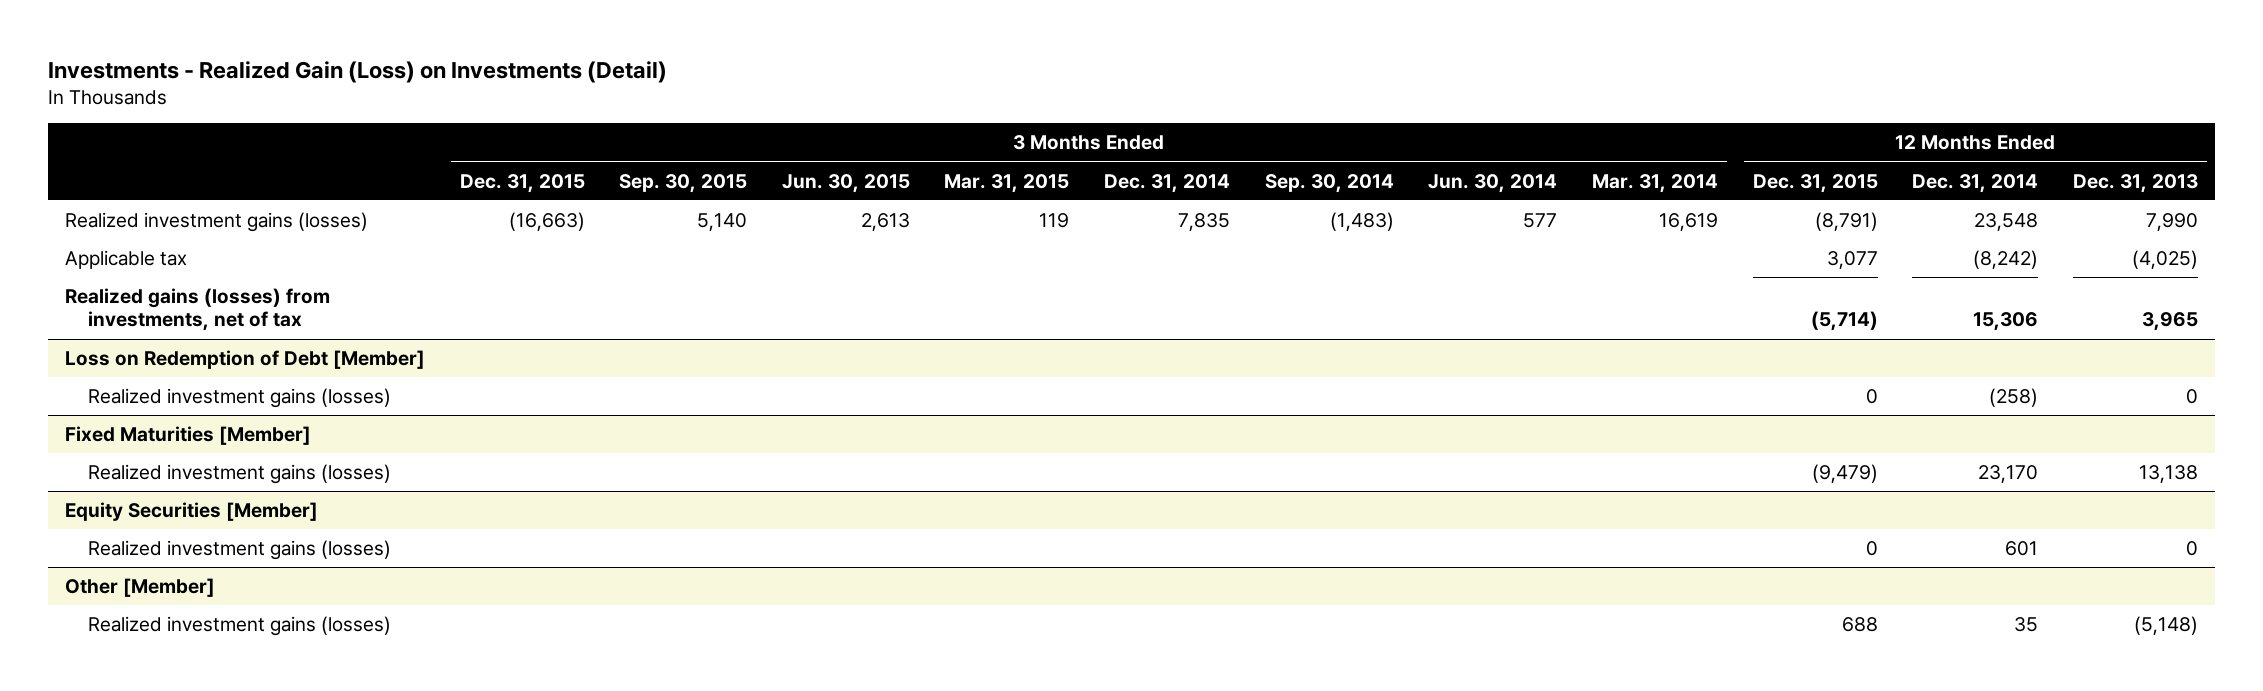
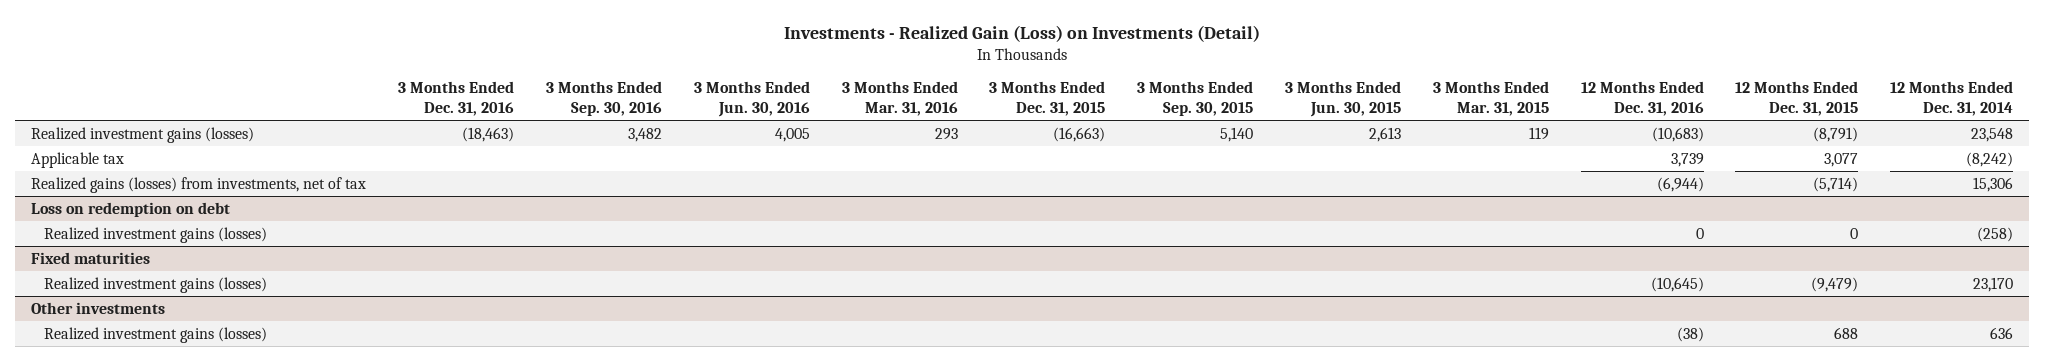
- | 3 Months Ended Dec. 31, 2015 | 3 Months Ended Sep. 30, 2015 | 3 Months Ended Jun. 30, 2015 | 3 Months Ended Mar. 31, 2015 | 3 Months Ended Dec. 31, 2014 | 3 Months Ended Sep. 30, 2014 | 3 Months Ended Jun. 30, 2014 | 3 Months Ended Mar. 31, 2014 | 12 Months Ended Dec. 31, 2015 | 12 Months Ended Dec. 31, 2014 | 12 Months Ended Dec. 31, 2013
+ | 3 Months Ended Dec. 31, 2016 | 3 Months Ended Sep. 30, 2016 | 3 Months Ended Jun. 30, 2016 | 3 Months Ended Mar. 31, 2016 | 3 Months Ended Dec. 31, 2015 | 3 Months Ended Sep. 30, 2015 | 3 Months Ended Jun. 30, 2015 | 3 Months Ended Mar. 31, 2015 | 12 Months Ended Dec. 31, 2016 | 12 Months Ended Dec. 31, 2015 | 12 Months Ended Dec. 31, 2014
- Loss on Redemption of Debt [Member]
+ Loss on redemption on debt
- Fixed Maturities [Member]
+ Fixed maturities
- Equity Securities [Member]
- Realized investment gains (losses) | | | | | | | | | 0 | 601 | 0
- Other [Member]
- Realized investment gains (losses) | | | | | | | | | 688 | 35 | (5,148)
+ Other investments
+ Realized investment gains (losses) | | | | | | | | | (38) | 688 | 636

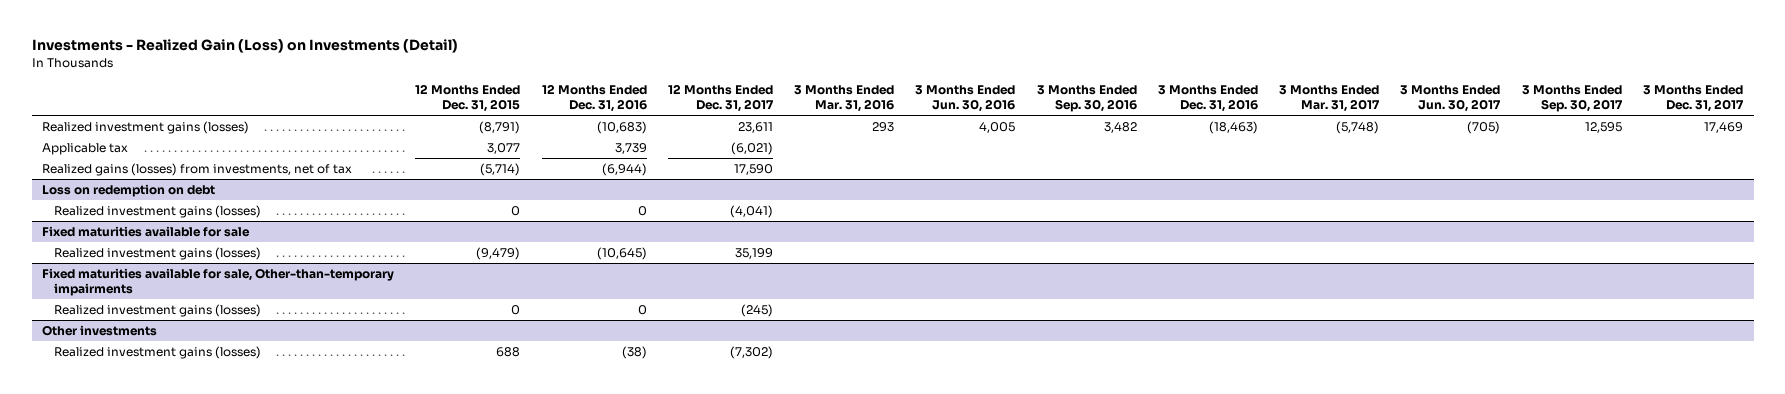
- | 3 Months Ended Dec. 31, 2016 | 3 Months Ended Sep. 30, 2016 | 3 Months Ended Jun. 30, 2016 | 3 Months Ended Mar. 31, 2016 | 3 Months Ended Dec. 31, 2015 | 3 Months Ended Sep. 30, 2015 | 3 Months Ended Jun. 30, 2015 | 3 Months Ended Mar. 31, 2015 | 12 Months Ended Dec. 31, 2016 | 12 Months Ended Dec. 31, 2015 | 12 Months Ended Dec. 31, 2014
+ | 12 Months Ended Dec. 31, 2015 | 12 Months Ended Dec. 31, 2016 | 12 Months Ended Dec. 31, 2017 | 3 Months Ended Mar. 31, 2016 | 3 Months Ended Jun. 30, 2016 | 3 Months Ended Sep. 30, 2016 | 3 Months Ended Dec. 31, 2016 | 3 Months Ended Mar. 31, 2017 | 3 Months Ended Jun. 30, 2017 | 3 Months Ended Sep. 30, 2017 | 3 Months Ended Dec. 31, 2017
- Fixed maturities
+ Fixed maturities available for sale
+ Fixed maturities available for sale, Other-than-temporary impairments
+ Realized investment gains (losses) | 0 | 0 | (245) | | | | | | | |

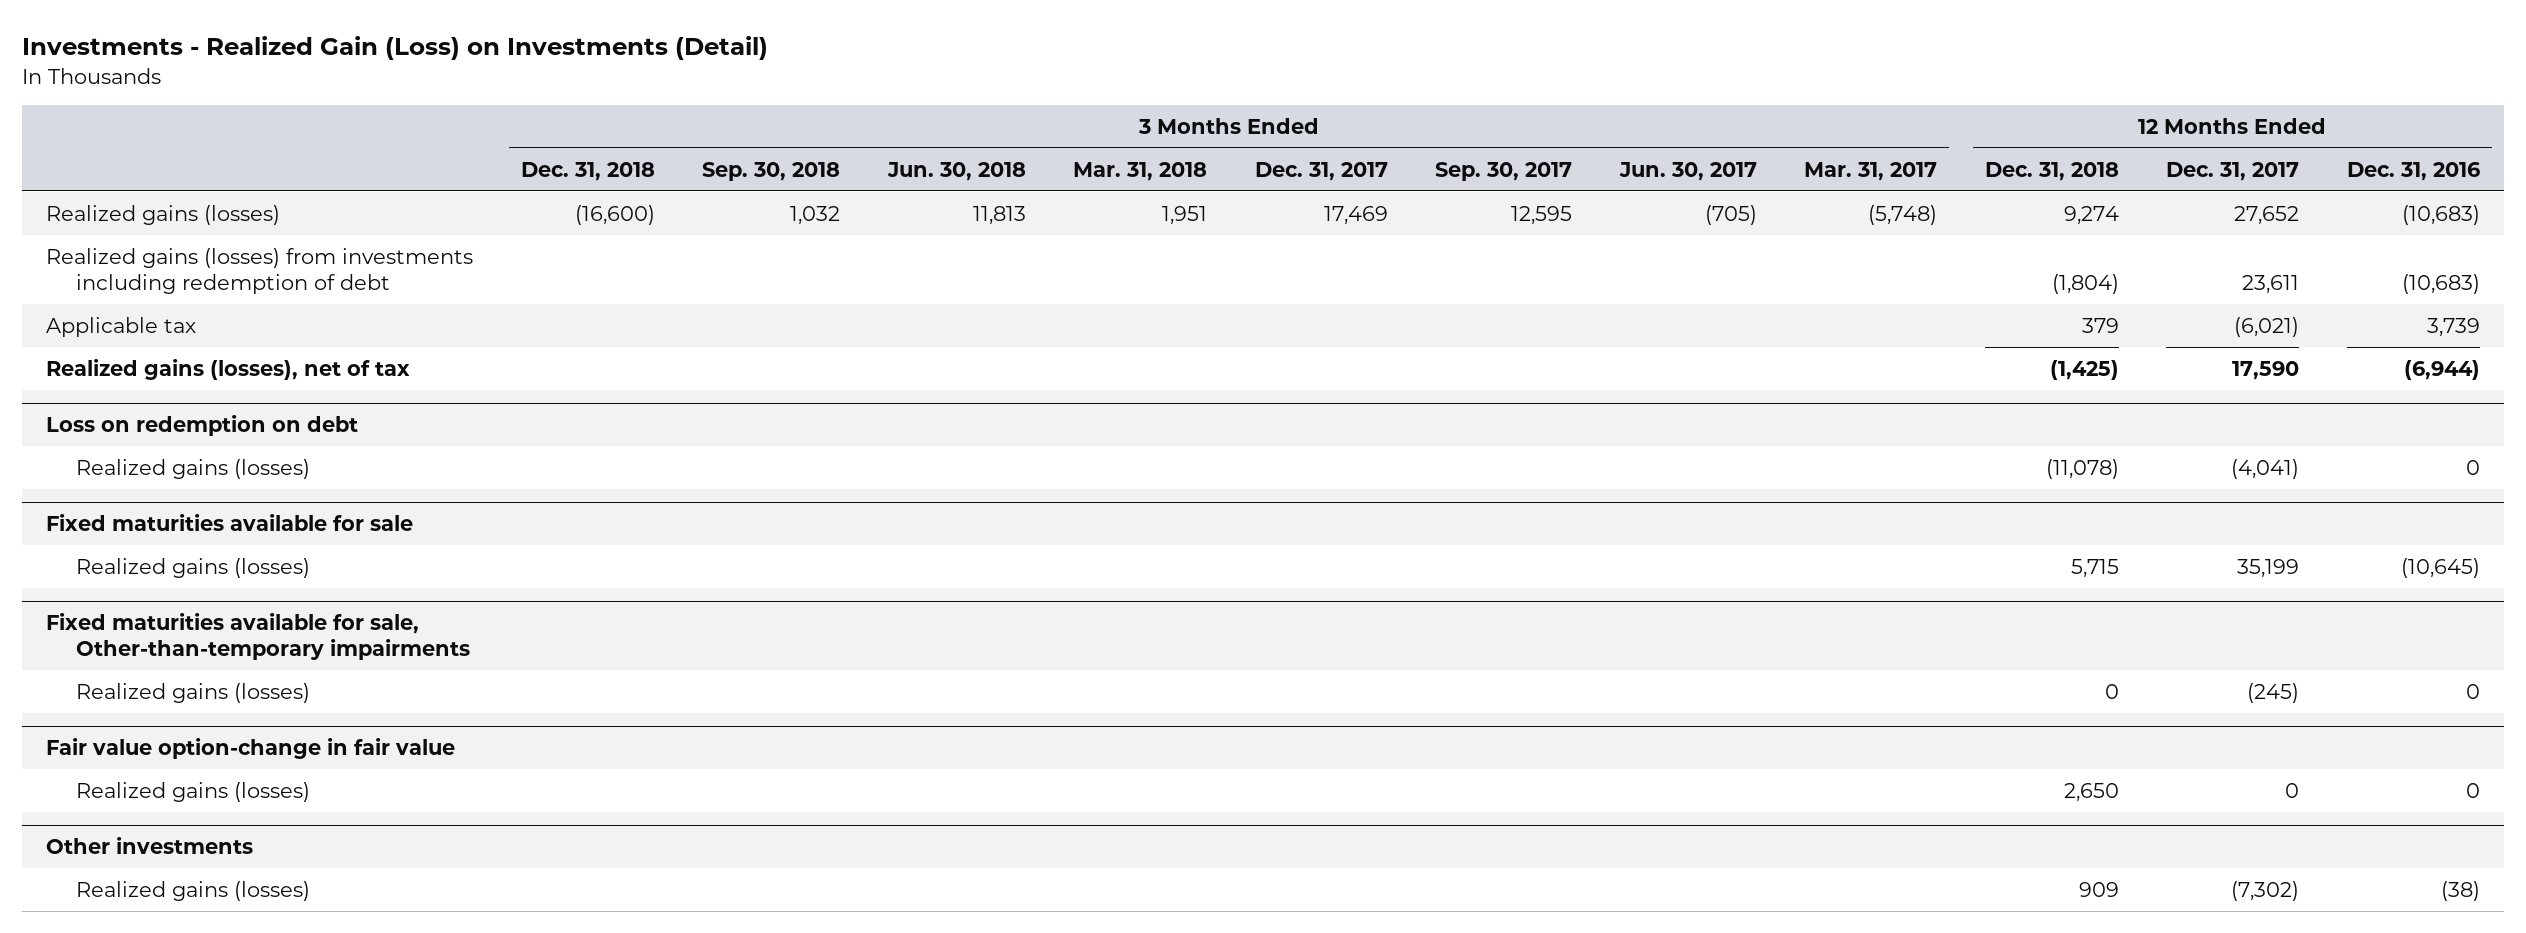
- | 12 Months Ended Dec. 31, 2015 | 12 Months Ended Dec. 31, 2016 | 12 Months Ended Dec. 31, 2017 | 3 Months Ended Mar. 31, 2016 | 3 Months Ended Jun. 30, 2016 | 3 Months Ended Sep. 30, 2016 | 3 Months Ended Dec. 31, 2016 | 3 Months Ended Mar. 31, 2017 | 3 Months Ended Jun. 30, 2017 | 3 Months Ended Sep. 30, 2017 | 3 Months Ended Dec. 31, 2017
+ | 3 Months Ended Dec. 31, 2018 | 3 Months Ended Sep. 30, 2018 | 3 Months Ended Jun. 30, 2018 | 3 Months Ended Mar. 31, 2018 | 3 Months Ended Dec. 31, 2017 | 3 Months Ended Sep. 30, 2017 | 3 Months Ended Jun. 30, 2017 | 3 Months Ended Mar. 31, 2017 | 12 Months Ended Dec. 31, 2018 | 12 Months Ended Dec. 31, 2017 | 12 Months Ended Dec. 31, 2016
- Realized investment gains (losses) | (8,791) | (10,683) | 23,611 | 293 | 4,005 | 3,482 | (18,463) | (5,748) | (705) | 12,595 | 17,469
+ Realized gains (losses) | (16,600) | 1,032 | 11,813 | 1,951 | 17,469 | 12,595 | (705) | (5,748) | 9,274 | 27,652 | (10,683)
+ Realized gains (losses) from investments including redemption of debt | | | | | | | | | (1,804) | 23,611 | (10,683)
- Realized gains (losses) from investments, net of tax | (5,714) | (6,944) | 17,590 | | | | | | | |
+ Realized gains (losses), net of tax | | | | | | | | | (1,425) | 17,590 | (6,944)
@ Loss on redemption on debt
- Realized investment gains (losses) | 0 | 0 | (4,041) | | | | | | | |
+ Realized gains (losses) | | | | | | | | | (11,078) | (4,041) | 0
@ Fixed maturities available for sale
- Realized investment gains (losses) | (9,479) | (10,645) | 35,199 | | | | | | | |
+ Realized gains (losses) | | | | | | | | | 5,715 | 35,199 | (10,645)
@ Fixed maturities available for sale, Other-than-temporary impairments
- Realized investment gains (losses) | 0 | 0 | (245) | | | | | | | |
+ Realized gains (losses) | | | | | | | | | 0 | (245) | 0
+ Fair value option-change in fair value
+ Realized gains (losses) | | | | | | | | | 2,650 | 0 | 0
@ Other investments
- Realized investment gains (losses) | 688 | (38) | (7,302) | | | | | | | |
+ Realized gains (losses) | | | | | | | | | 909 | (7,302) | (38)

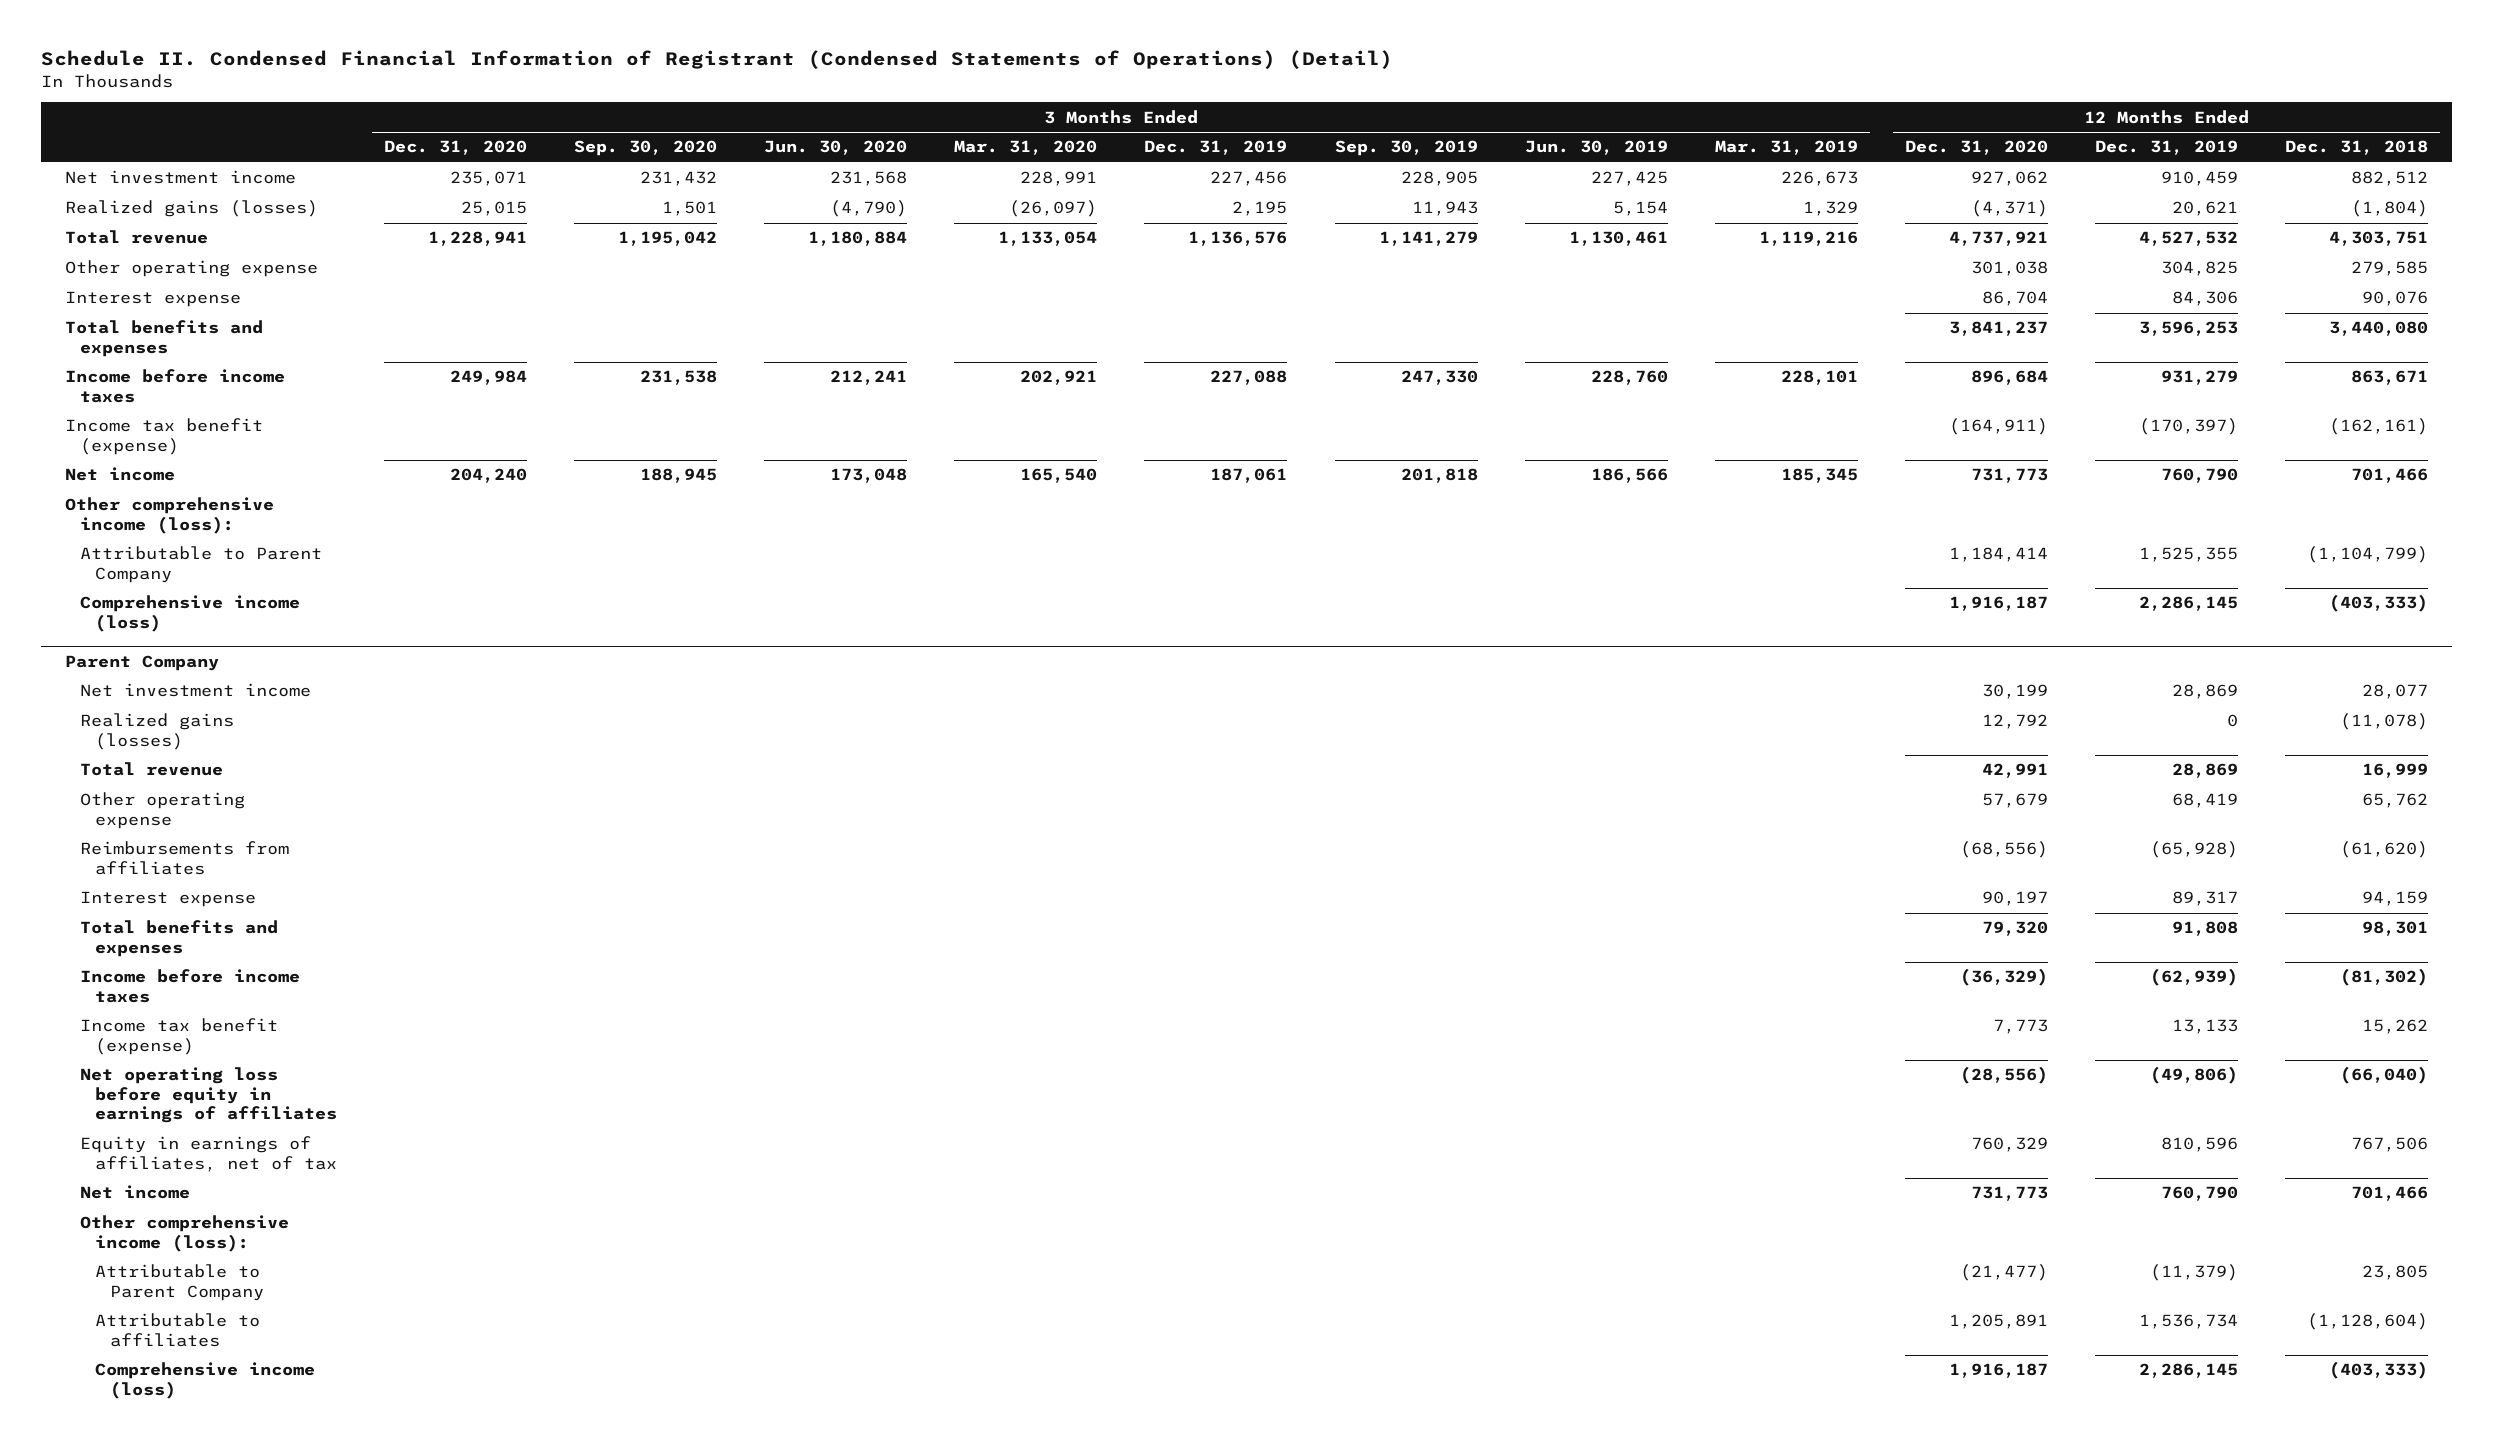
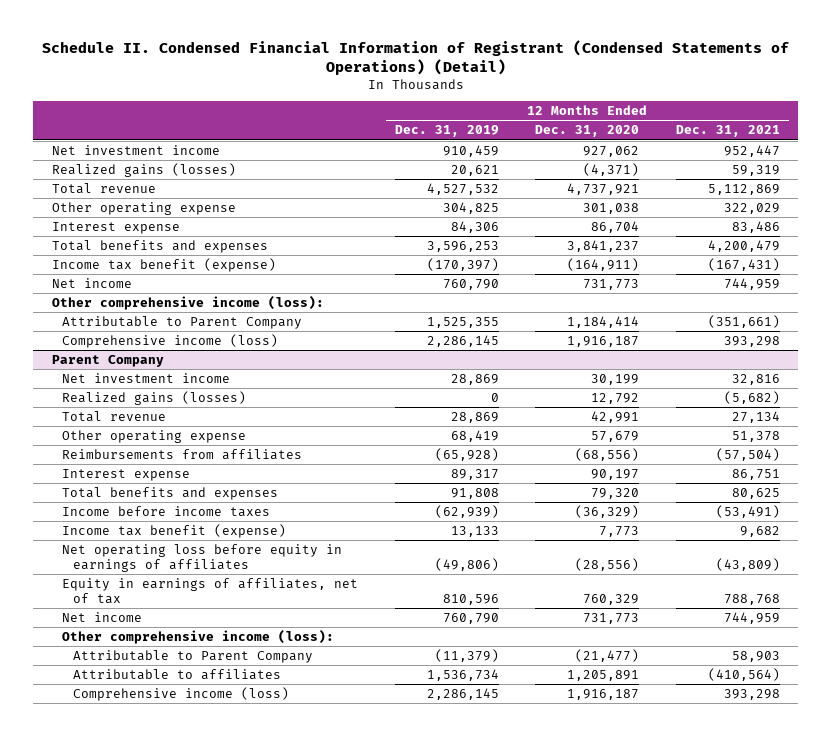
- | 3 Months Ended Dec. 31, 2020 | 3 Months Ended Sep. 30, 2020 | 3 Months Ended Jun. 30, 2020 | 3 Months Ended Mar. 31, 2020 | 3 Months Ended Dec. 31, 2019 | 3 Months Ended Sep. 30, 2019 | 3 Months Ended Jun. 30, 2019 | 3 Months Ended Mar. 31, 2019 | 12 Months Ended Dec. 31, 2020 | 12 Months Ended Dec. 31, 2019 | 12 Months Ended Dec. 31, 2018
+ | 12 Months Ended Dec. 31, 2019 | 12 Months Ended Dec. 31, 2020 | 12 Months Ended Dec. 31, 2021
- Income before income taxes | 249,984 | 231,538 | 212,241 | 202,921 | 227,088 | 247,330 | 228,760 | 228,101 | 896,684 | 931,279 | 863,671

